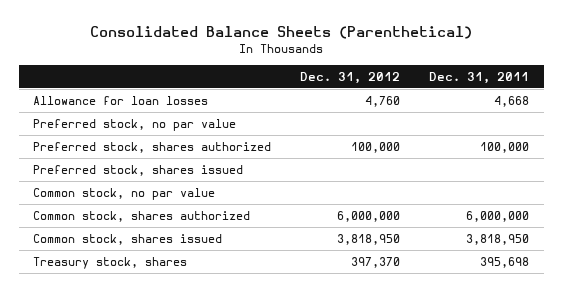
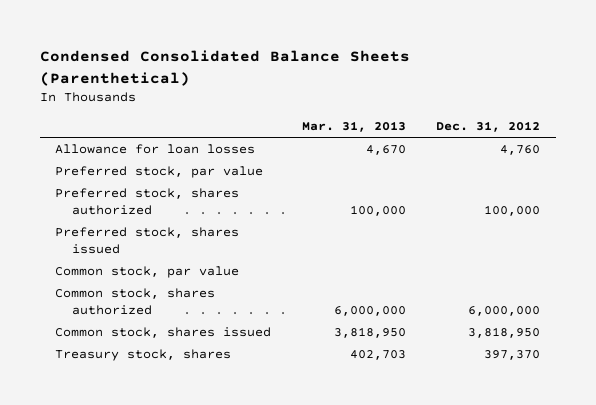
- Consolidated Balance Sheets (Parenthetical)
+ Condensed Consolidated Balance Sheets (Parenthetical)
- | Dec. 31, 2012 | Dec. 31, 2011
+ | Mar. 31, 2013 | Dec. 31, 2012
- Preferred stock, no par value
+ Preferred stock, par value
- Common stock, no par value
+ Common stock, par value

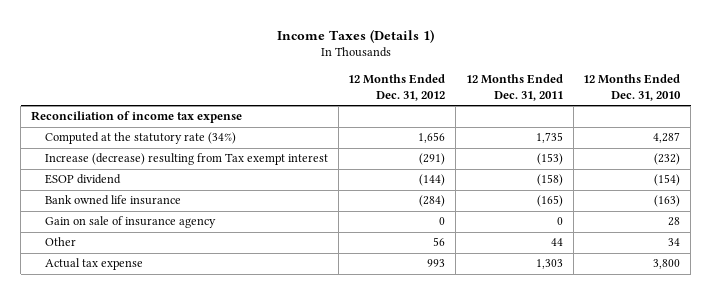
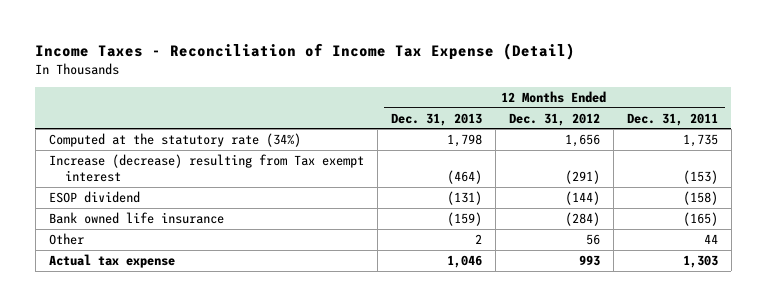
- Income Taxes (Details 1)
+ Income Taxes - Reconciliation of Income Tax Expense (Detail)
- | 12 Months Ended Dec. 31, 2012 | 12 Months Ended Dec. 31, 2011 | 12 Months Ended Dec. 31, 2010
+ | 12 Months Ended Dec. 31, 2013 | 12 Months Ended Dec. 31, 2012 | 12 Months Ended Dec. 31, 2011
- Reconciliation of income tax expense
- Gain on sale of insurance agency | 0 | 0 | 28

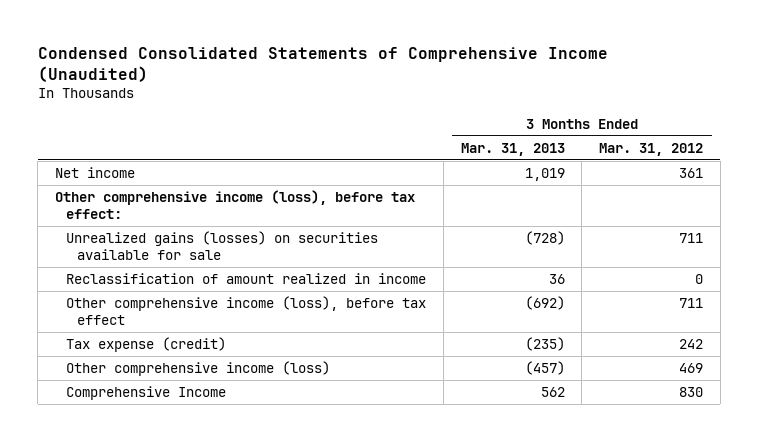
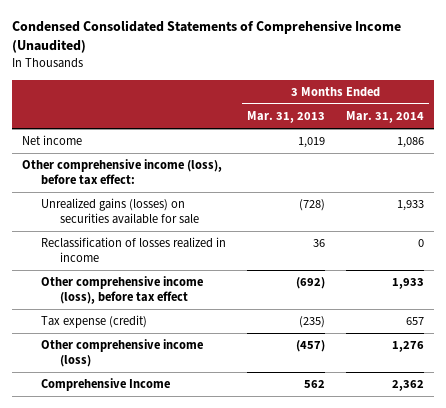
- | 3 Months Ended Mar. 31, 2013 | 3 Months Ended Mar. 31, 2012
+ | 3 Months Ended Mar. 31, 2013 | 3 Months Ended Mar. 31, 2014
- Reclassification of amount realized in income | 36 | 0
+ Reclassification of losses realized in income | 36 | 0

